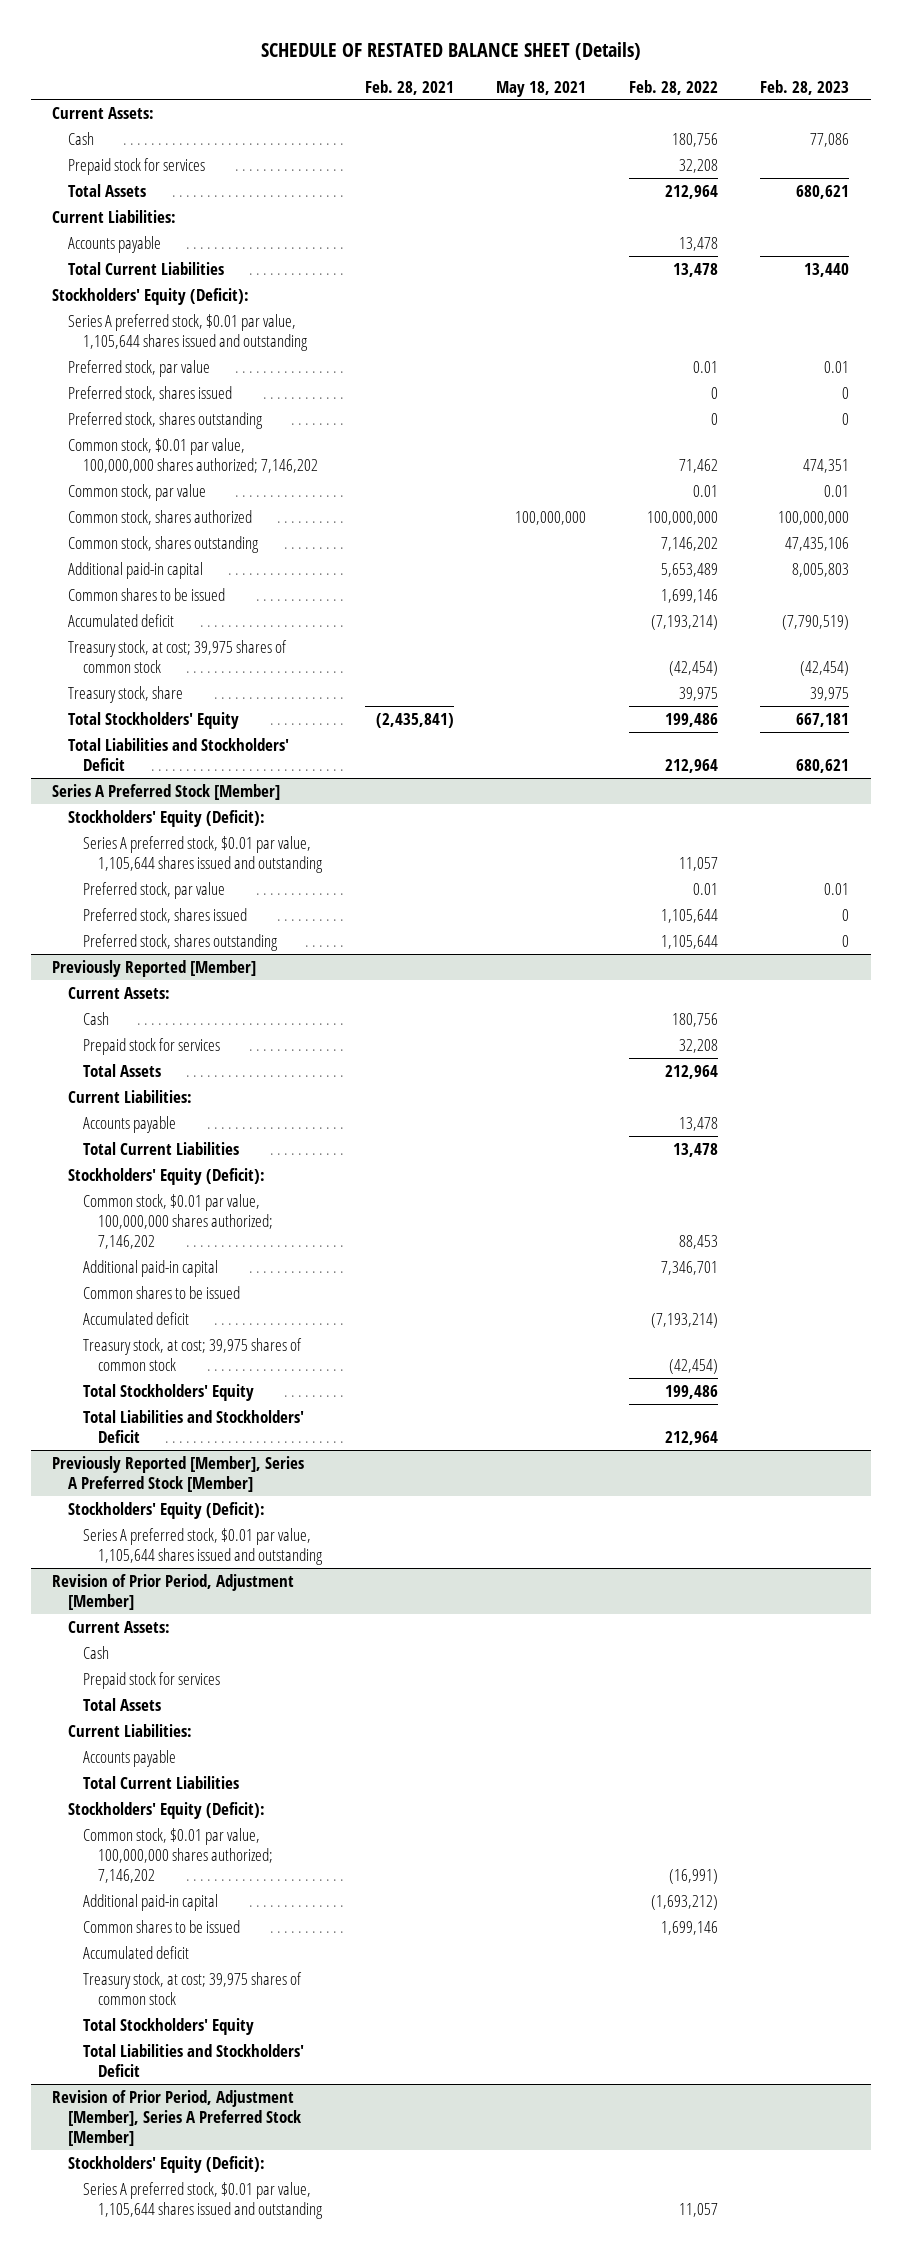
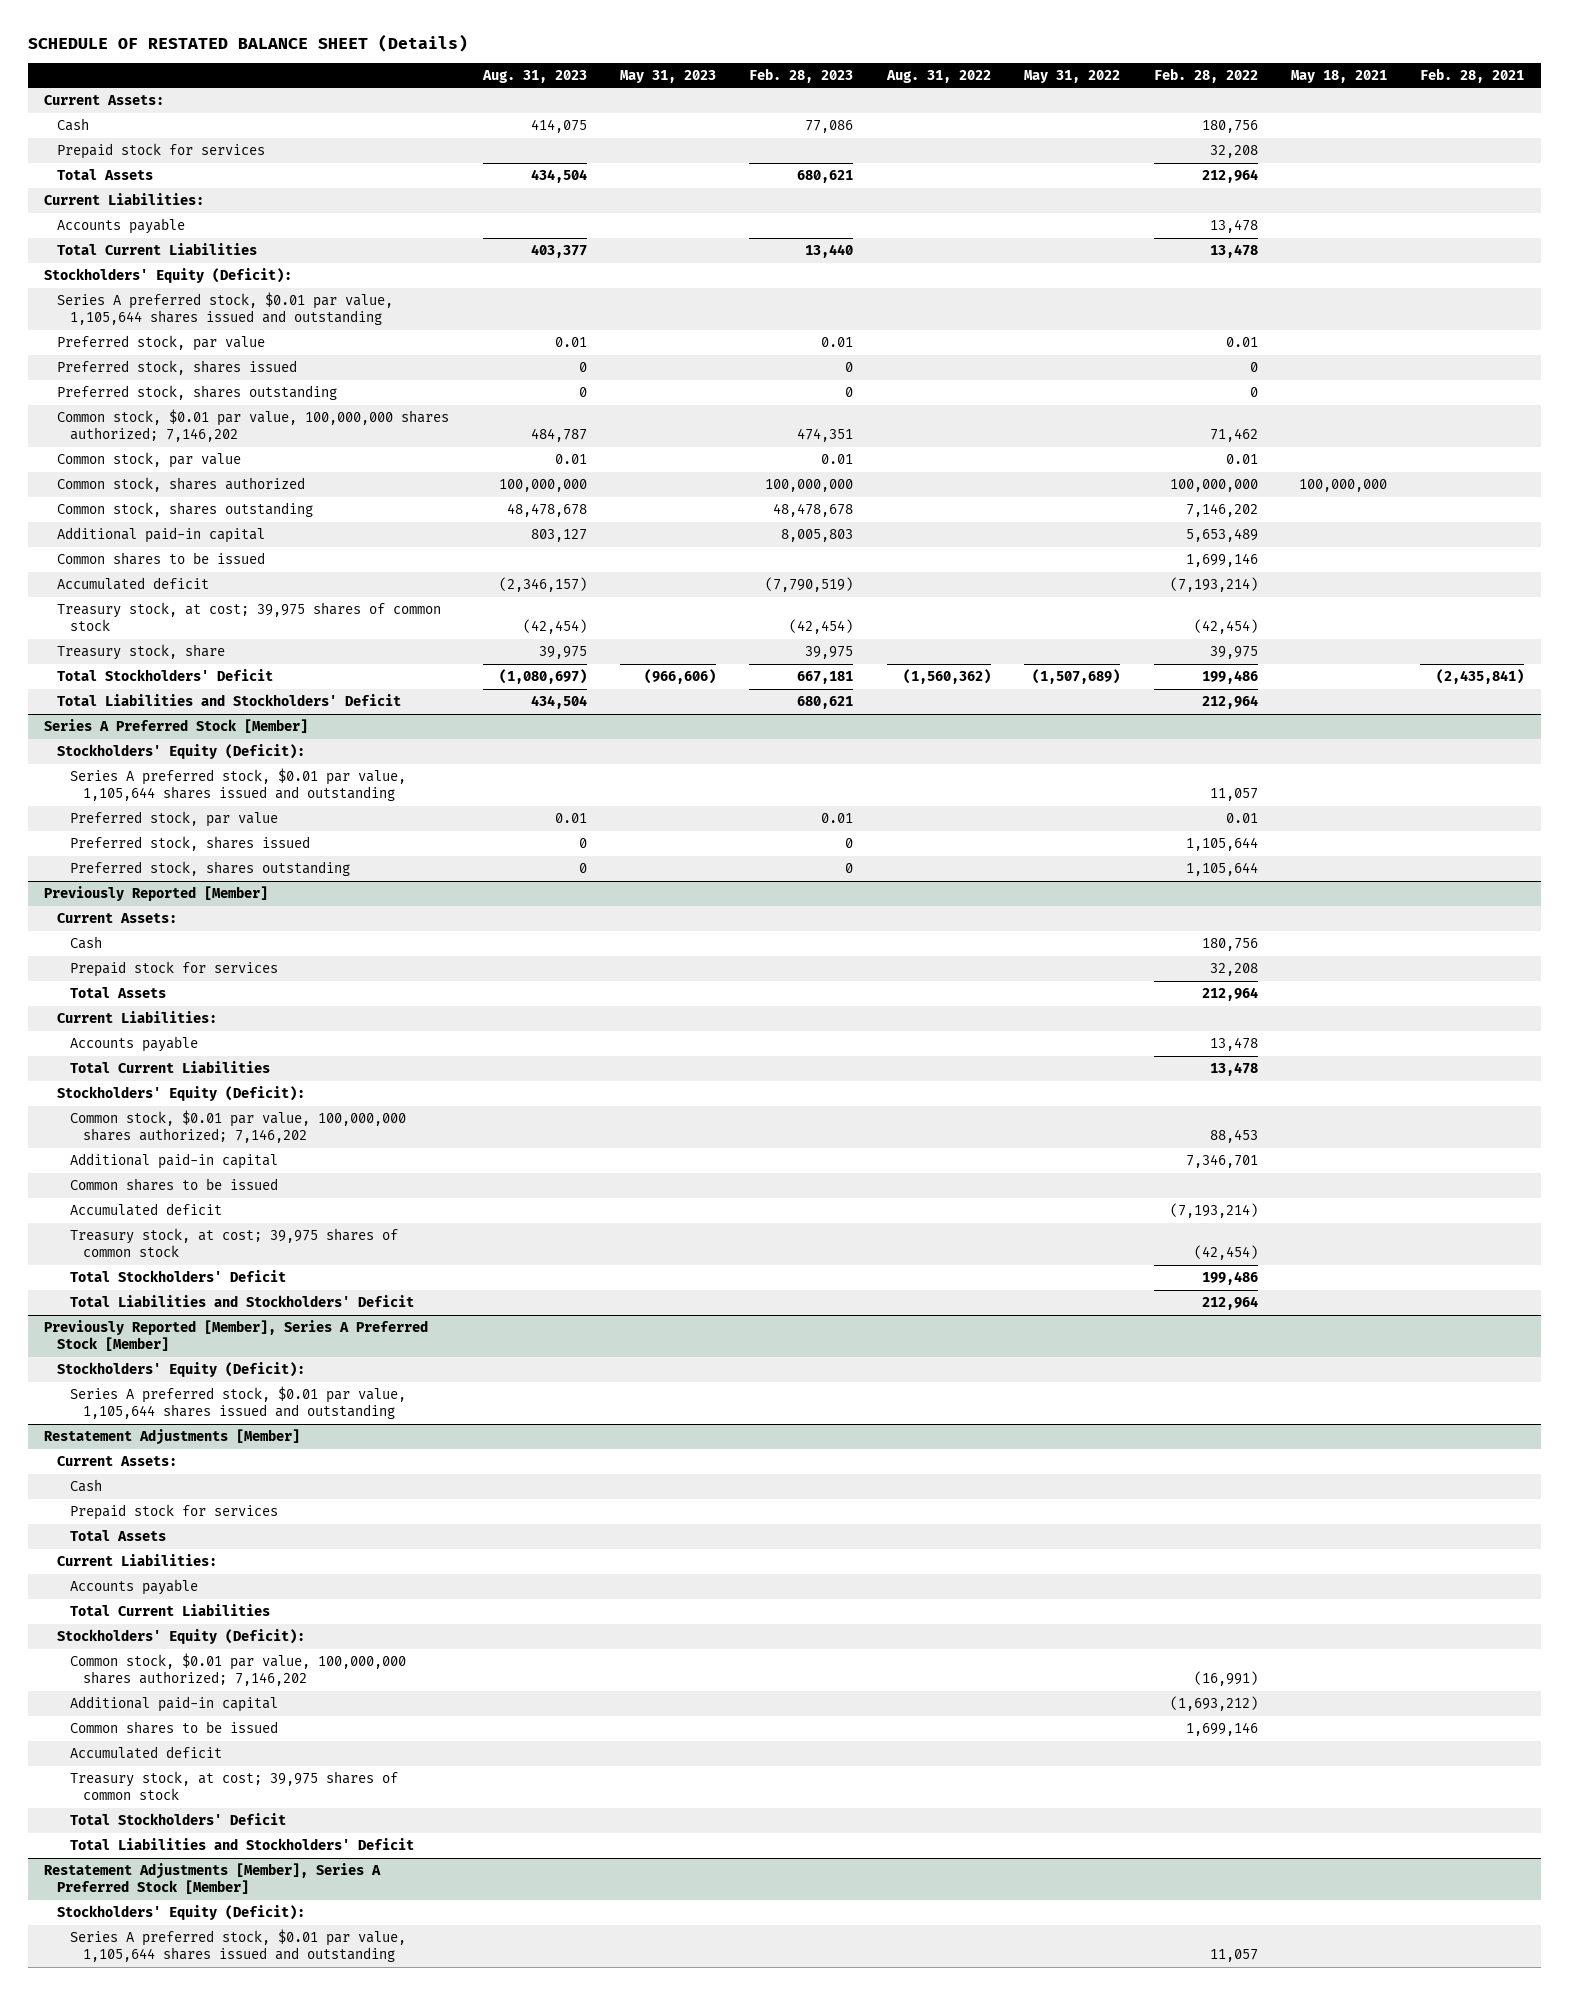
- | Feb. 28, 2021 | May 18, 2021 | Feb. 28, 2022 | Feb. 28, 2023
+ | Aug. 31, 2023 | May 31, 2023 | Feb. 28, 2023 | Aug. 31, 2022 | May 31, 2022 | Feb. 28, 2022 | May 18, 2021 | Feb. 28, 2021
- Common stock, shares outstanding | | | 7,146,202 | 47,435,106
+ Common stock, shares outstanding | 48,478,678 | | 48,478,678 | | | 7,146,202 | |
- Total Stockholders' Equity | (2,435,841) | | 199,486 | 667,181
+ Total Stockholders' Deficit | (1,080,697) | (966,606) | 667,181 | (1,560,362) | (1,507,689) | 199,486 | | (2,435,841)
@ Previously Reported [Member]
- Total Stockholders' Equity | | | 199,486 |
+ Total Stockholders' Deficit | | | | | | 199,486 | |
- Revision of Prior Period, Adjustment [Member]
+ Restatement Adjustments [Member]
- Total Stockholders' Equity
+ Total Stockholders' Deficit
- Revision of Prior Period, Adjustment [Member], Series A Preferred Stock [Member]
+ Restatement Adjustments [Member], Series A Preferred Stock [Member]

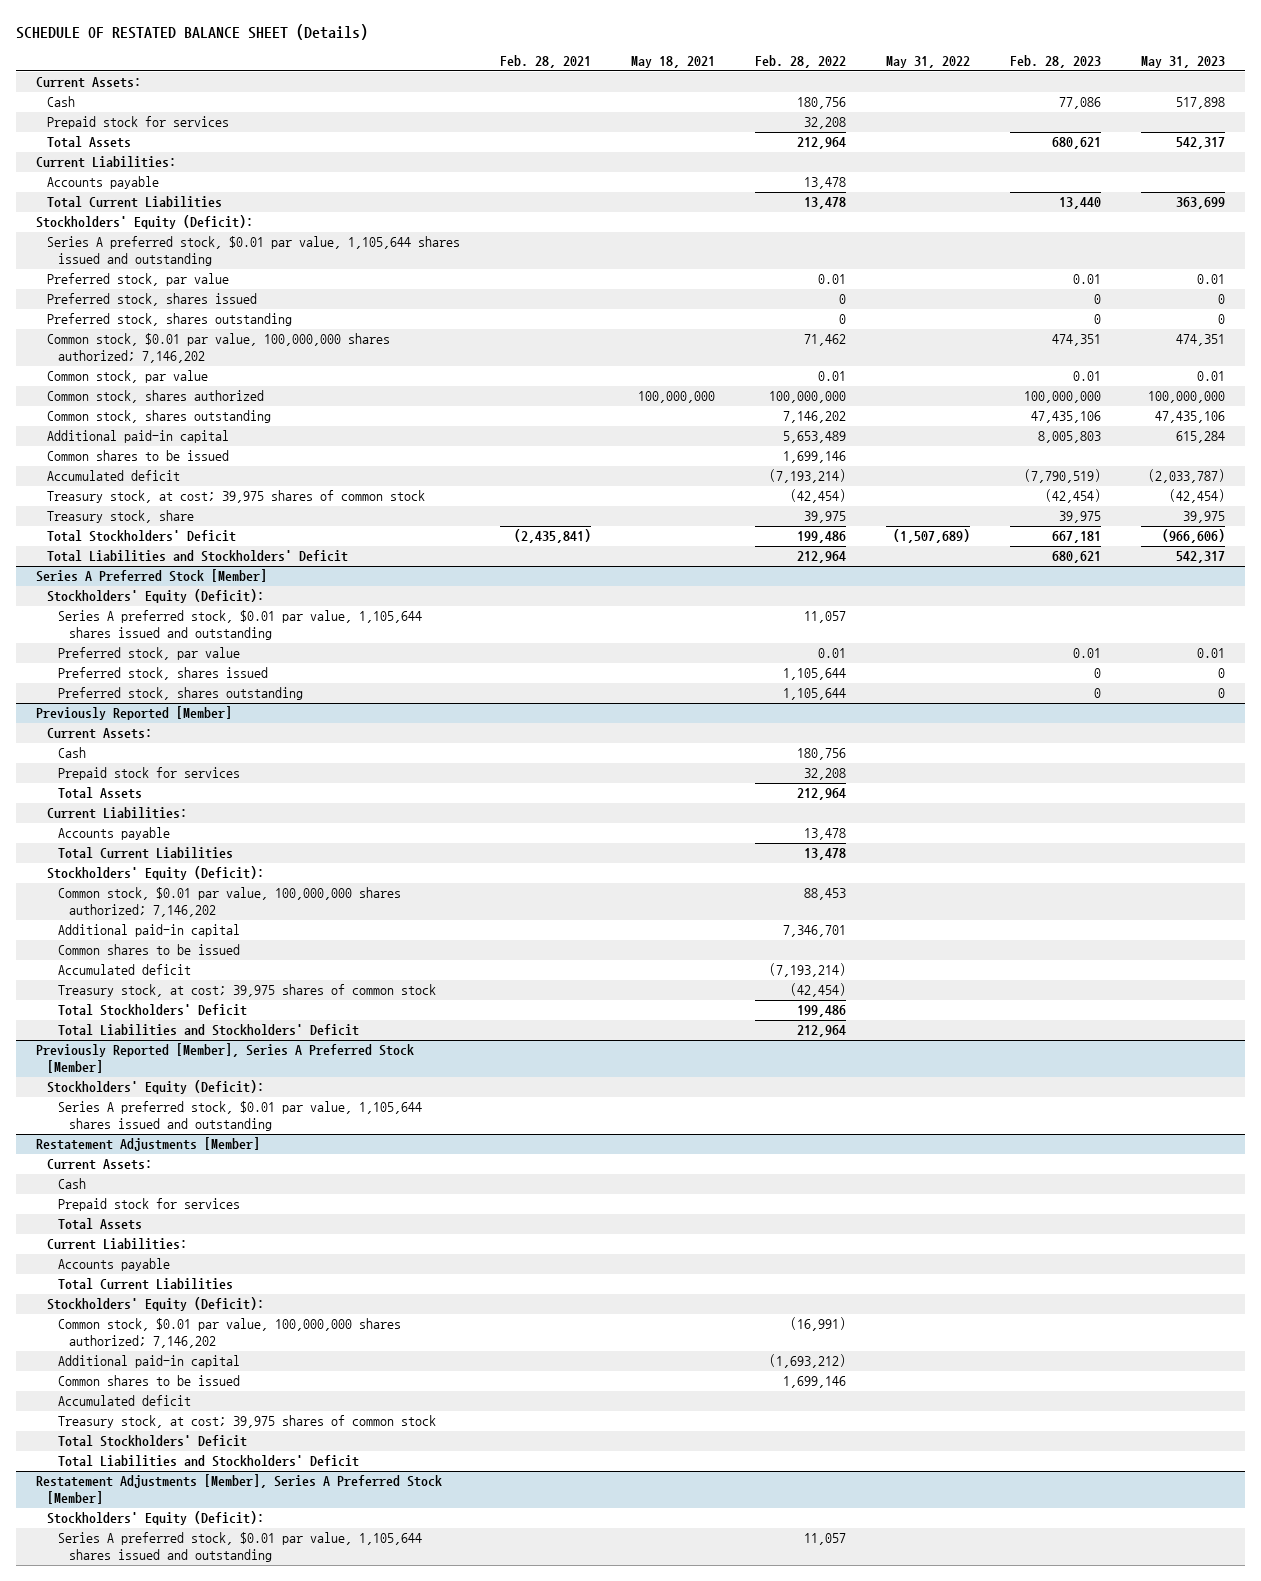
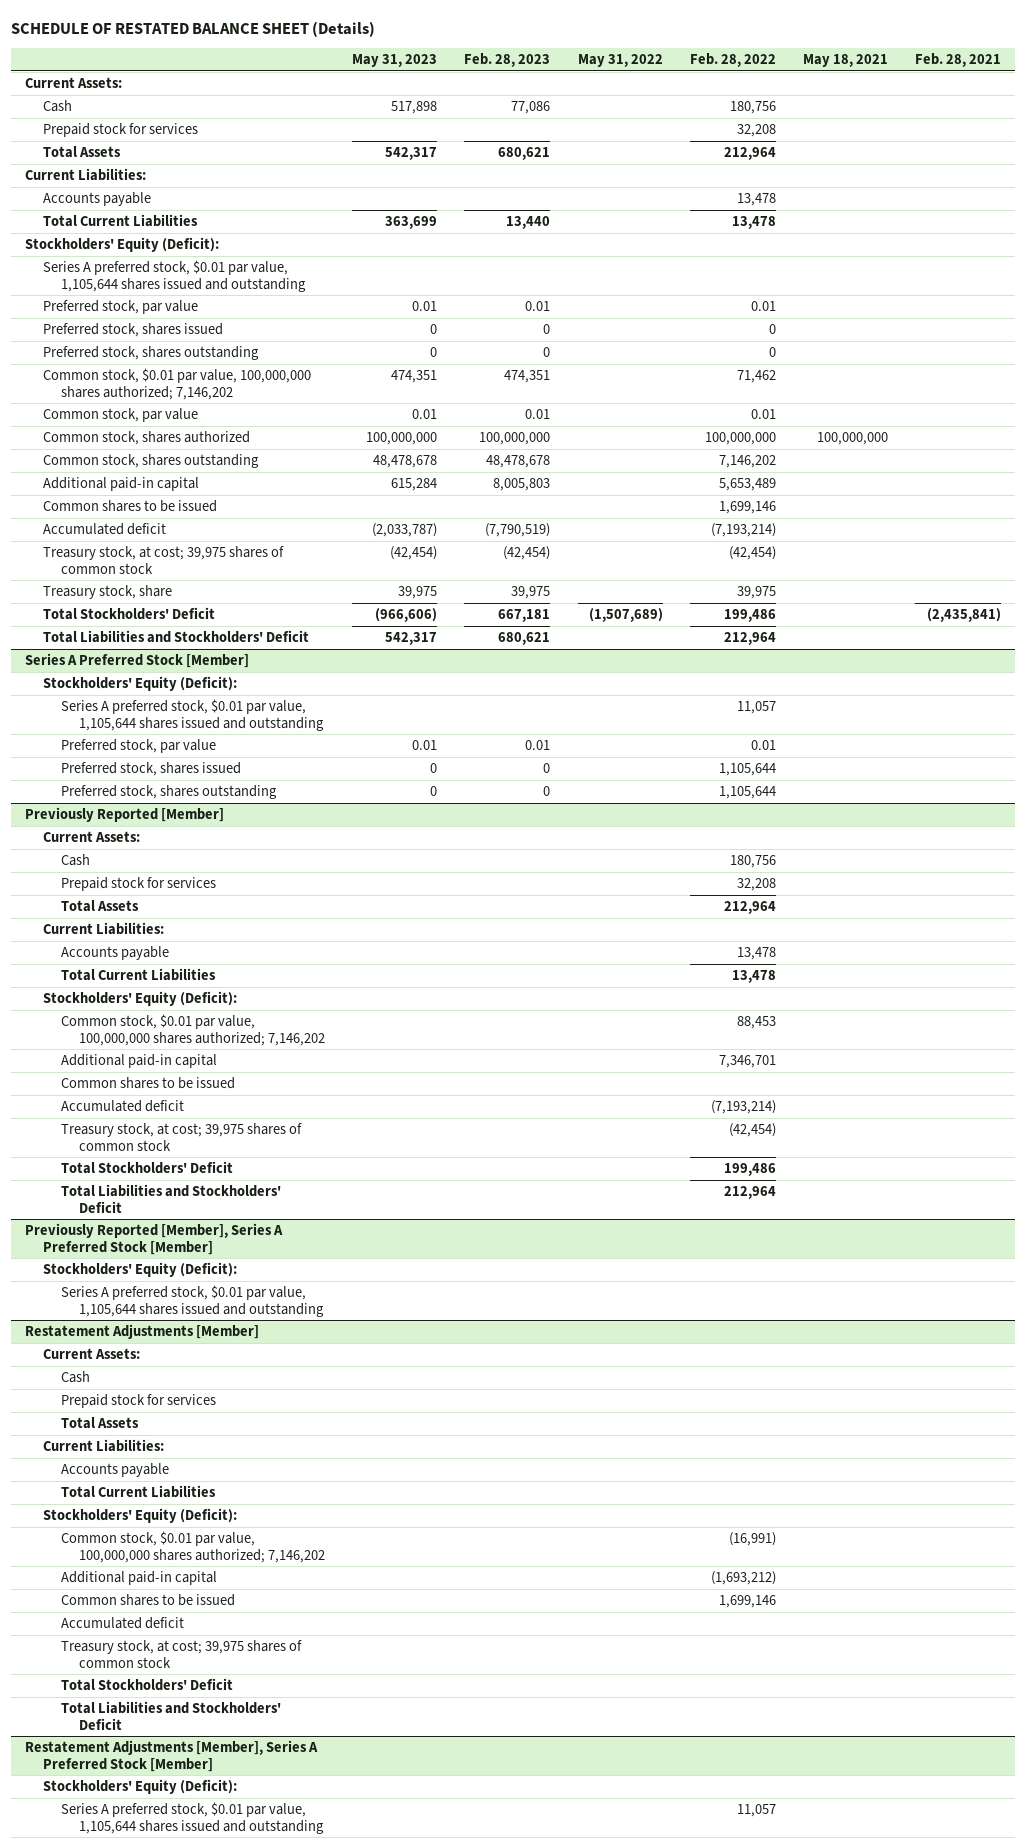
- | Feb. 28, 2021 | May 18, 2021 | Feb. 28, 2022 | May 31, 2022 | Feb. 28, 2023 | May 31, 2023
+ | May 31, 2023 | Feb. 28, 2023 | May 31, 2022 | Feb. 28, 2022 | May 18, 2021 | Feb. 28, 2021
- Common stock, shares outstanding | | | 7,146,202 | | 47,435,106 | 47,435,106
+ Common stock, shares outstanding | 48,478,678 | 48,478,678 | | 7,146,202 | |

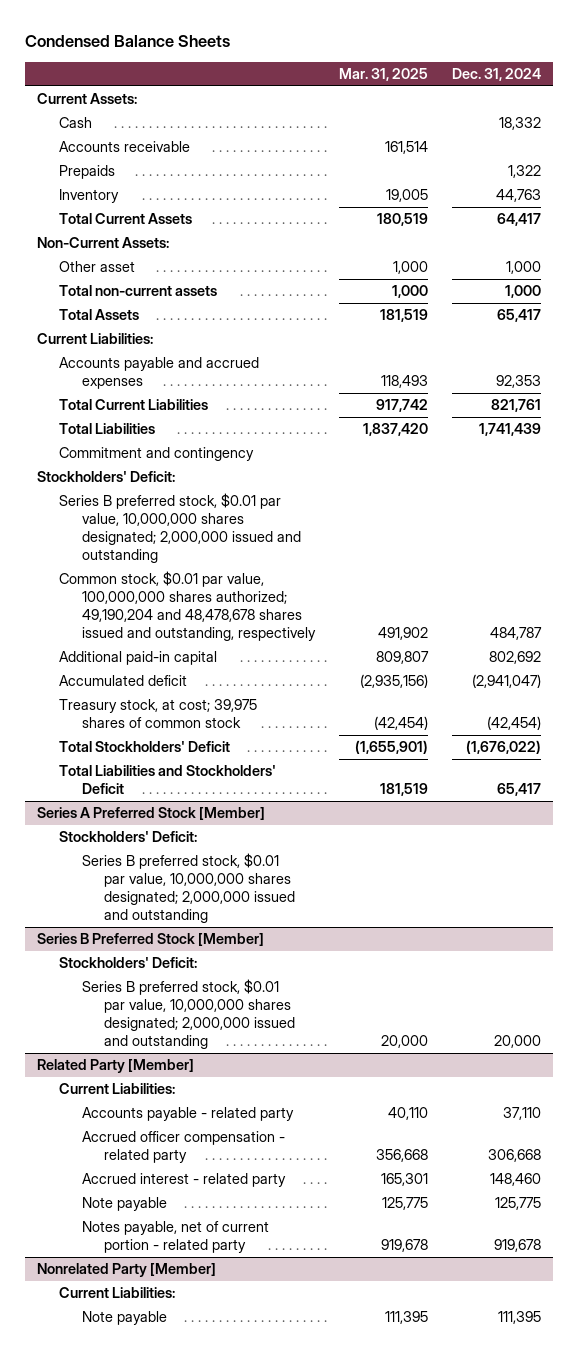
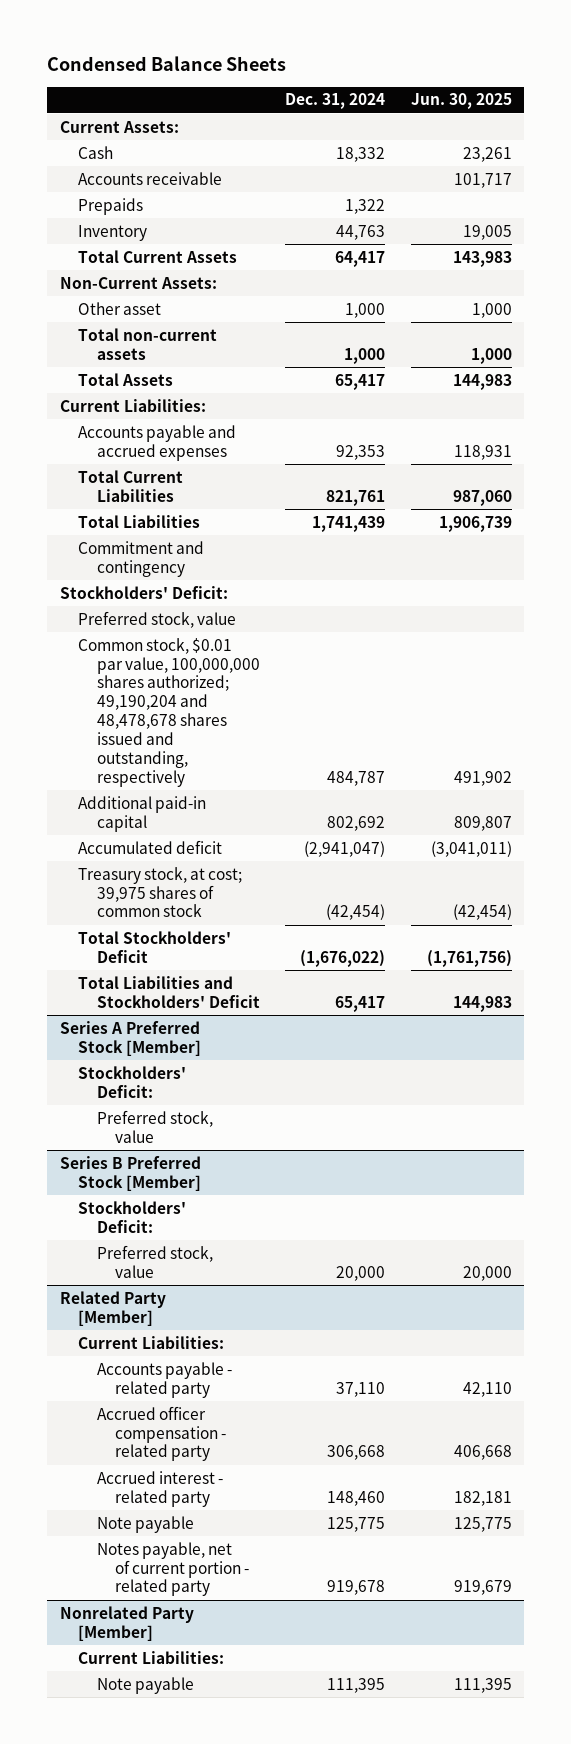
- | Mar. 31, 2025 | Dec. 31, 2024
+ | Dec. 31, 2024 | Jun. 30, 2025
- Series B preferred stock, $0.01 par value, 10,000,000 shares designated; 2,000,000 issued and outstanding
+ Preferred stock, value
@ Series A Preferred Stock [Member]
- Series B preferred stock, $0.01 par value, 10,000,000 shares designated; 2,000,000 issued and outstanding
+ Preferred stock, value
@ Series B Preferred Stock [Member]
- Series B preferred stock, $0.01 par value, 10,000,000 shares designated; 2,000,000 issued and outstanding | 20,000 | 20,000
+ Preferred stock, value | 20,000 | 20,000

